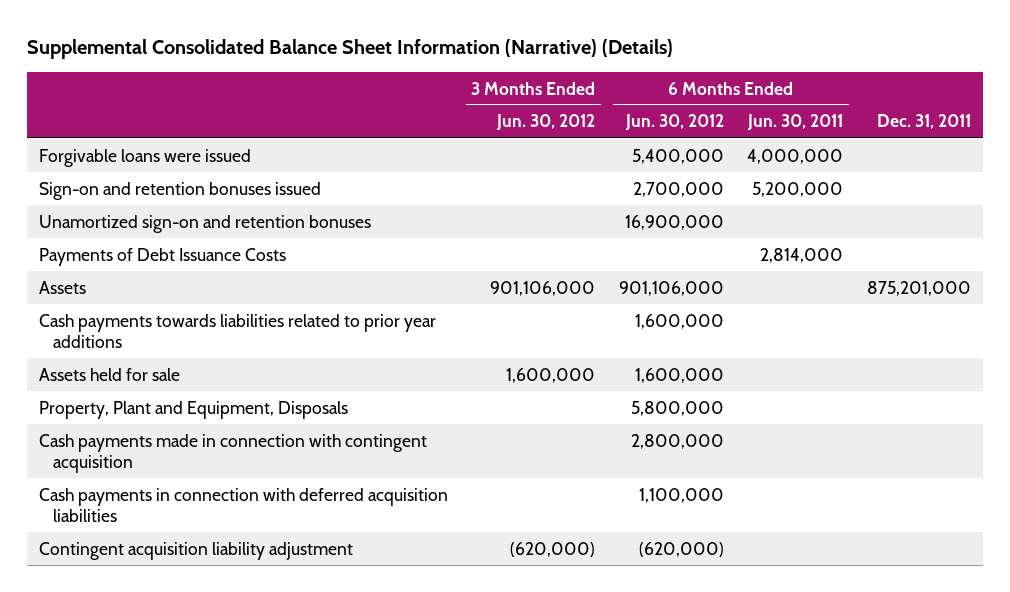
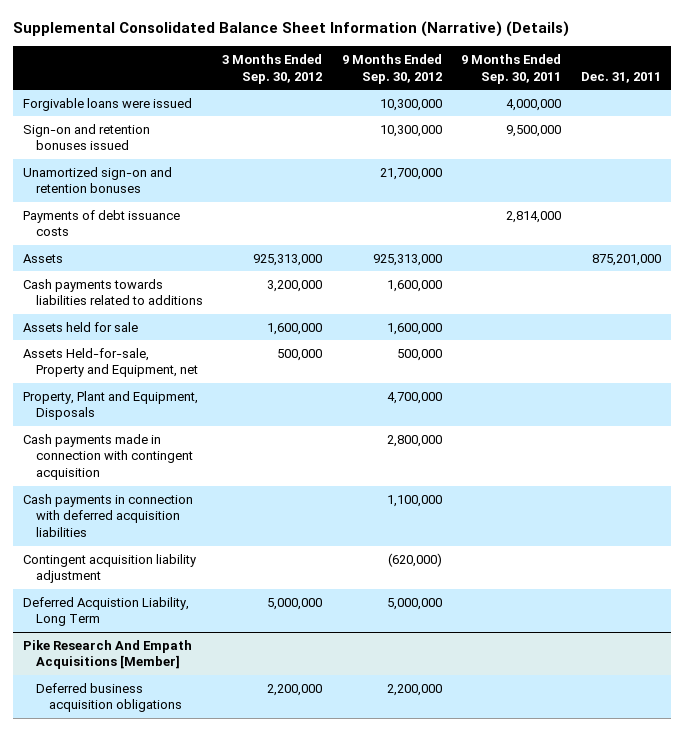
- | 3 Months Ended Jun. 30, 2012 | 6 Months Ended Jun. 30, 2012 | 6 Months Ended Jun. 30, 2011 | Dec. 31, 2011
+ | 3 Months Ended Sep. 30, 2012 | 9 Months Ended Sep. 30, 2012 | 9 Months Ended Sep. 30, 2011 | Dec. 31, 2011
- Payments of Debt Issuance Costs | | | 2,814,000 |
+ Payments of debt issuance costs | | | 2,814,000 |
- Cash payments towards liabilities related to prior year additions | | 1,600,000 | |
+ Cash payments towards liabilities related to additions | 3,200,000 | 1,600,000 | |
+ Assets Held-for-sale, Property and Equipment, net | 500,000 | 500,000 | |
+ Deferred Acquistion Liability, Long Term | 5,000,000 | 5,000,000 | |
+ Pike Research And Empath Acquisitions [Member]
+ Deferred business acquisition obligations | 2,200,000 | 2,200,000 | |

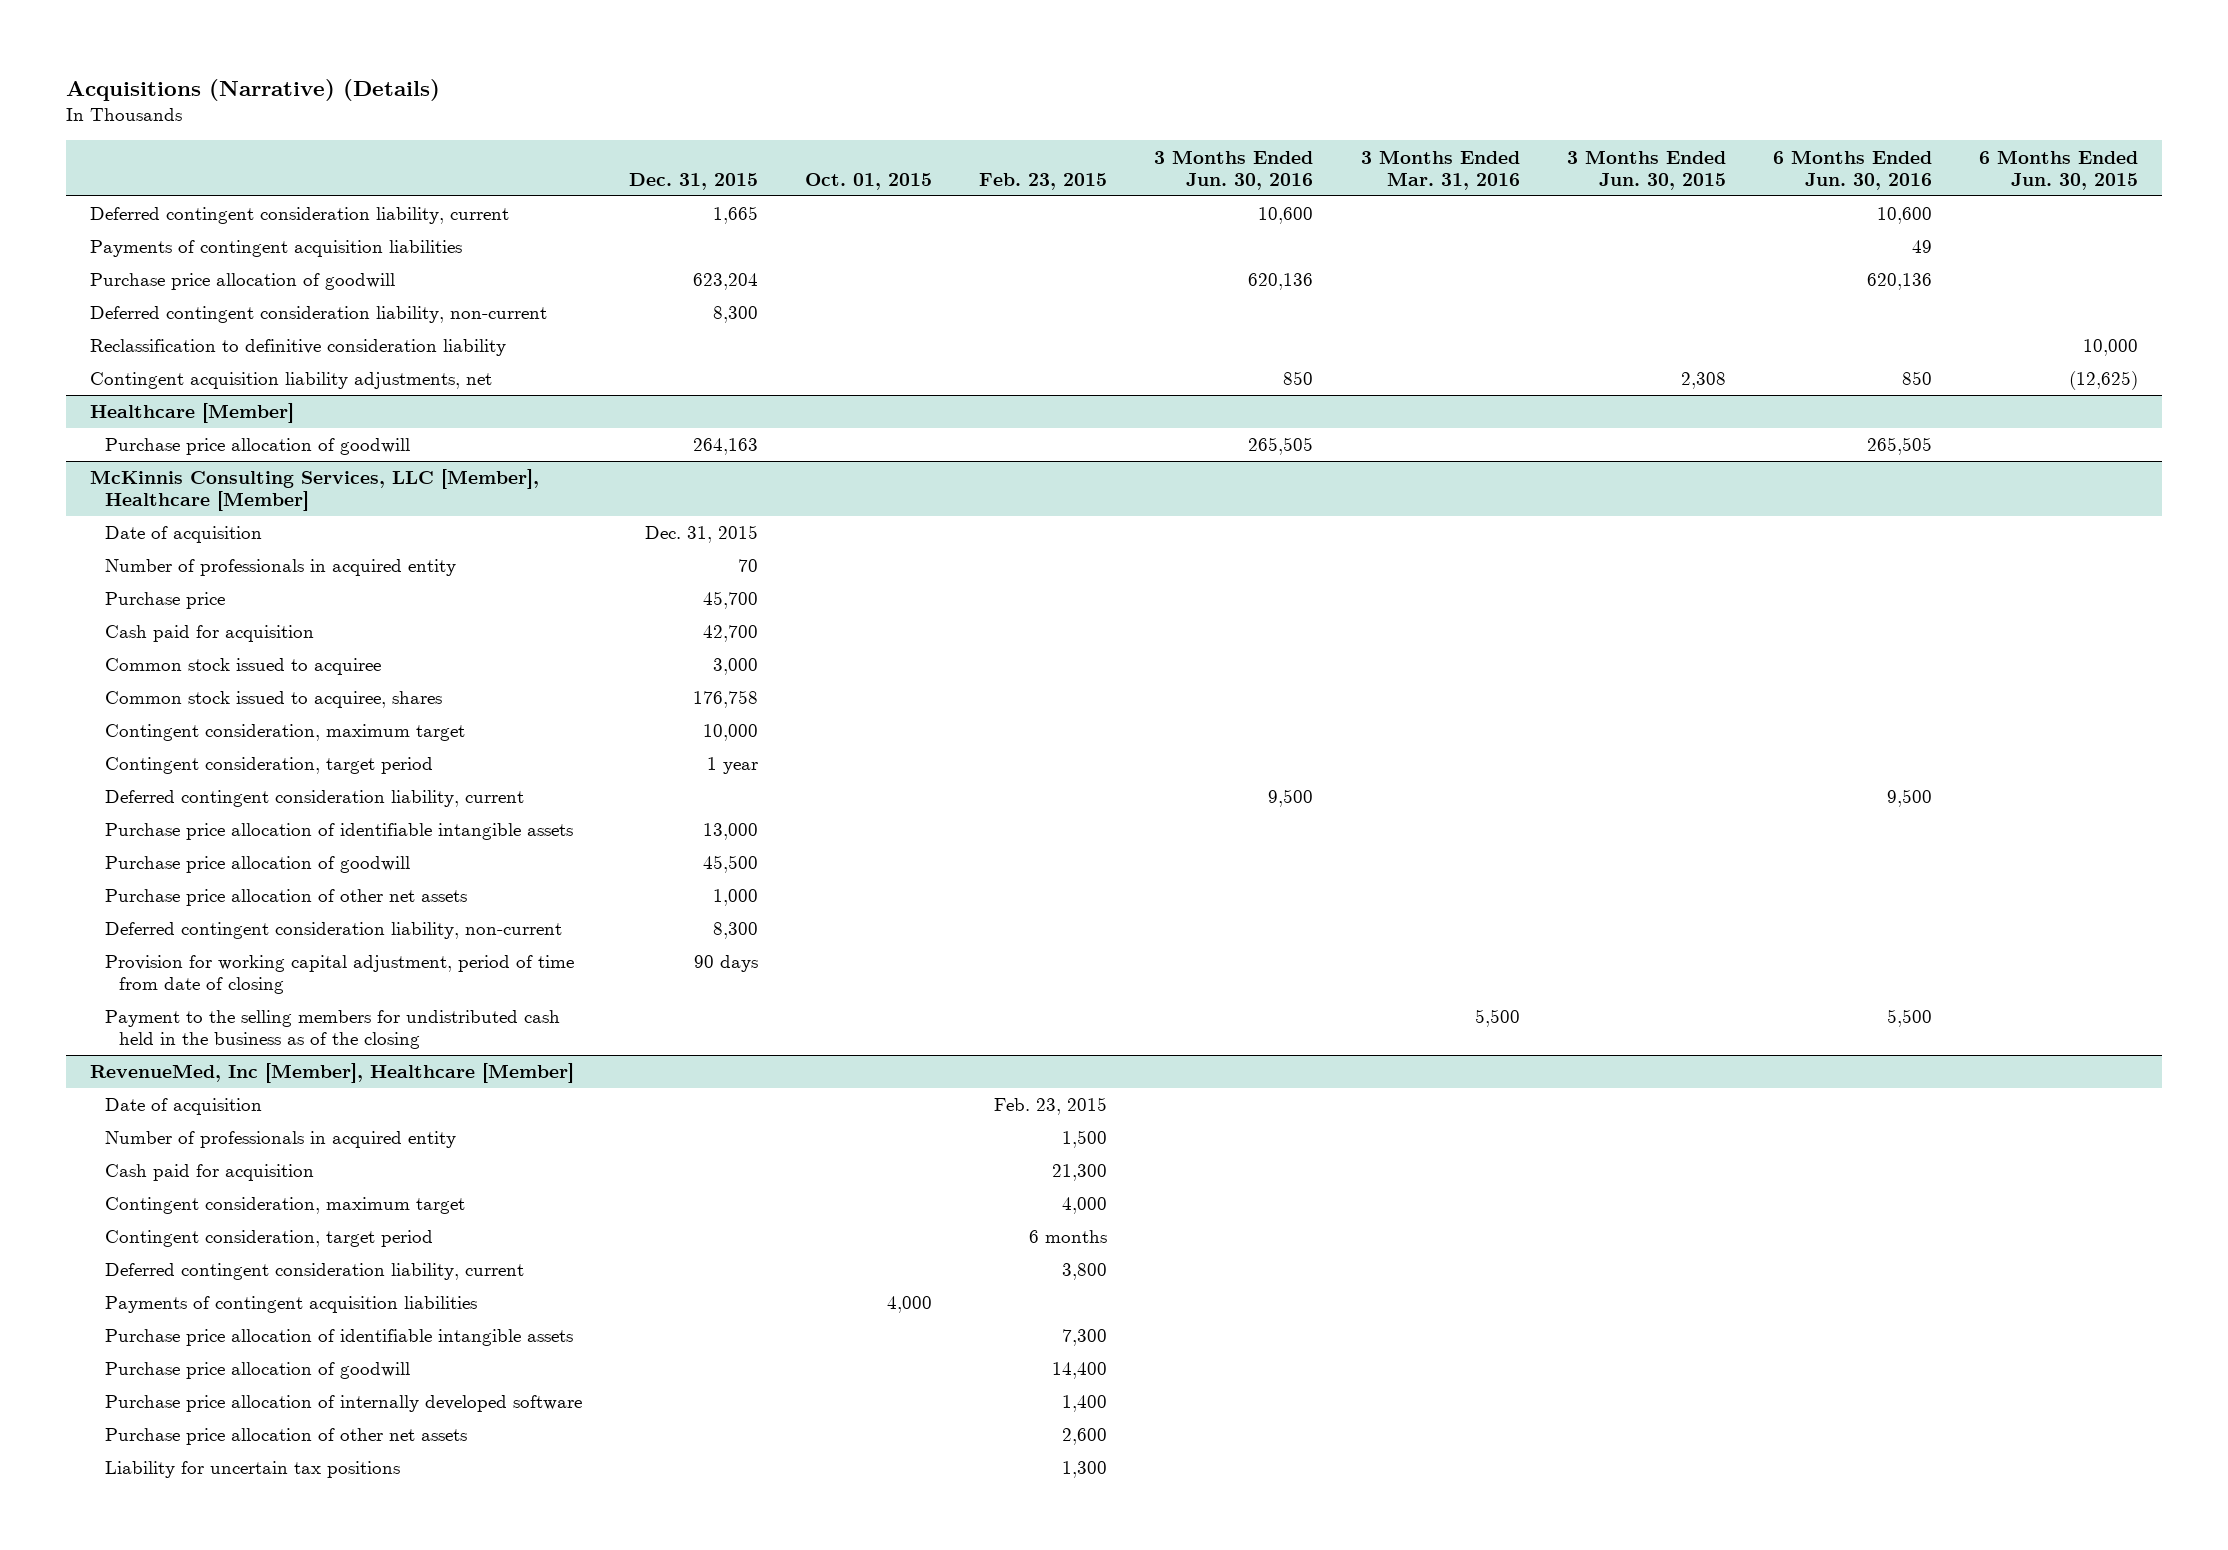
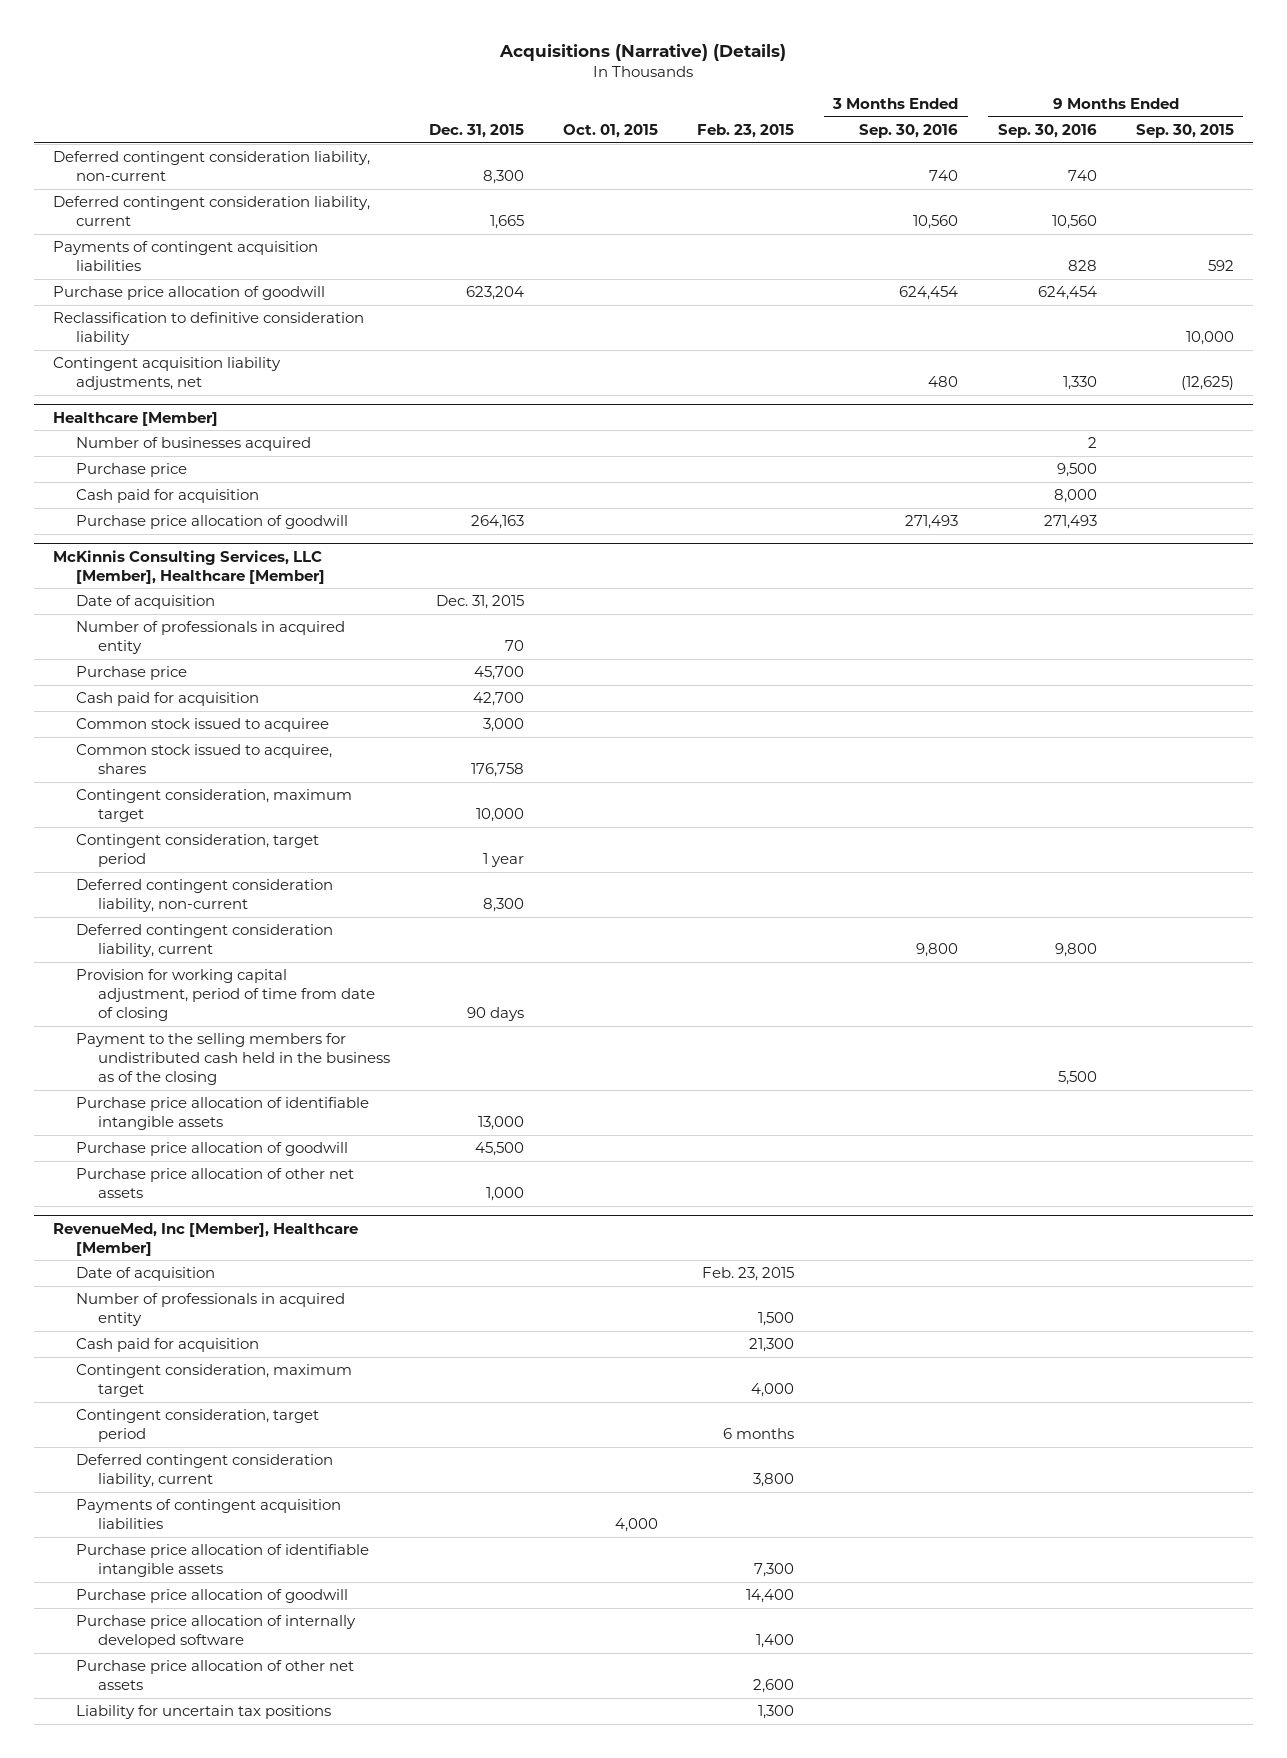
- | Dec. 31, 2015 | Oct. 01, 2015 | Feb. 23, 2015 | 3 Months Ended Jun. 30, 2016 | 3 Months Ended Mar. 31, 2016 | 3 Months Ended Jun. 30, 2015 | 6 Months Ended Jun. 30, 2016 | 6 Months Ended Jun. 30, 2015
+ | Dec. 31, 2015 | Oct. 01, 2015 | Feb. 23, 2015 | 3 Months Ended Sep. 30, 2016 | 9 Months Ended Sep. 30, 2016 | 9 Months Ended Sep. 30, 2015
moved up: Deferred contingent consideration liability, non-current | 8,300 | | | 740 | 740 |
@ Healthcare [Member]
+ Number of businesses acquired | | | | | 2 |
+ Purchase price | | | | | 9,500 |
+ Cash paid for acquisition | | | | | 8,000 |
@ McKinnis Consulting Services, LLC [Member], Healthcare [Member]
moved up: Deferred contingent consideration liability, non-current | 8,300 | | | | |
moved up: Provision for working capital adjustment, period of time from date of closing | 90 days | | | | |
moved up: Payment to the selling members for undistributed cash held in the business as of the closing | | | | | 5,500 |

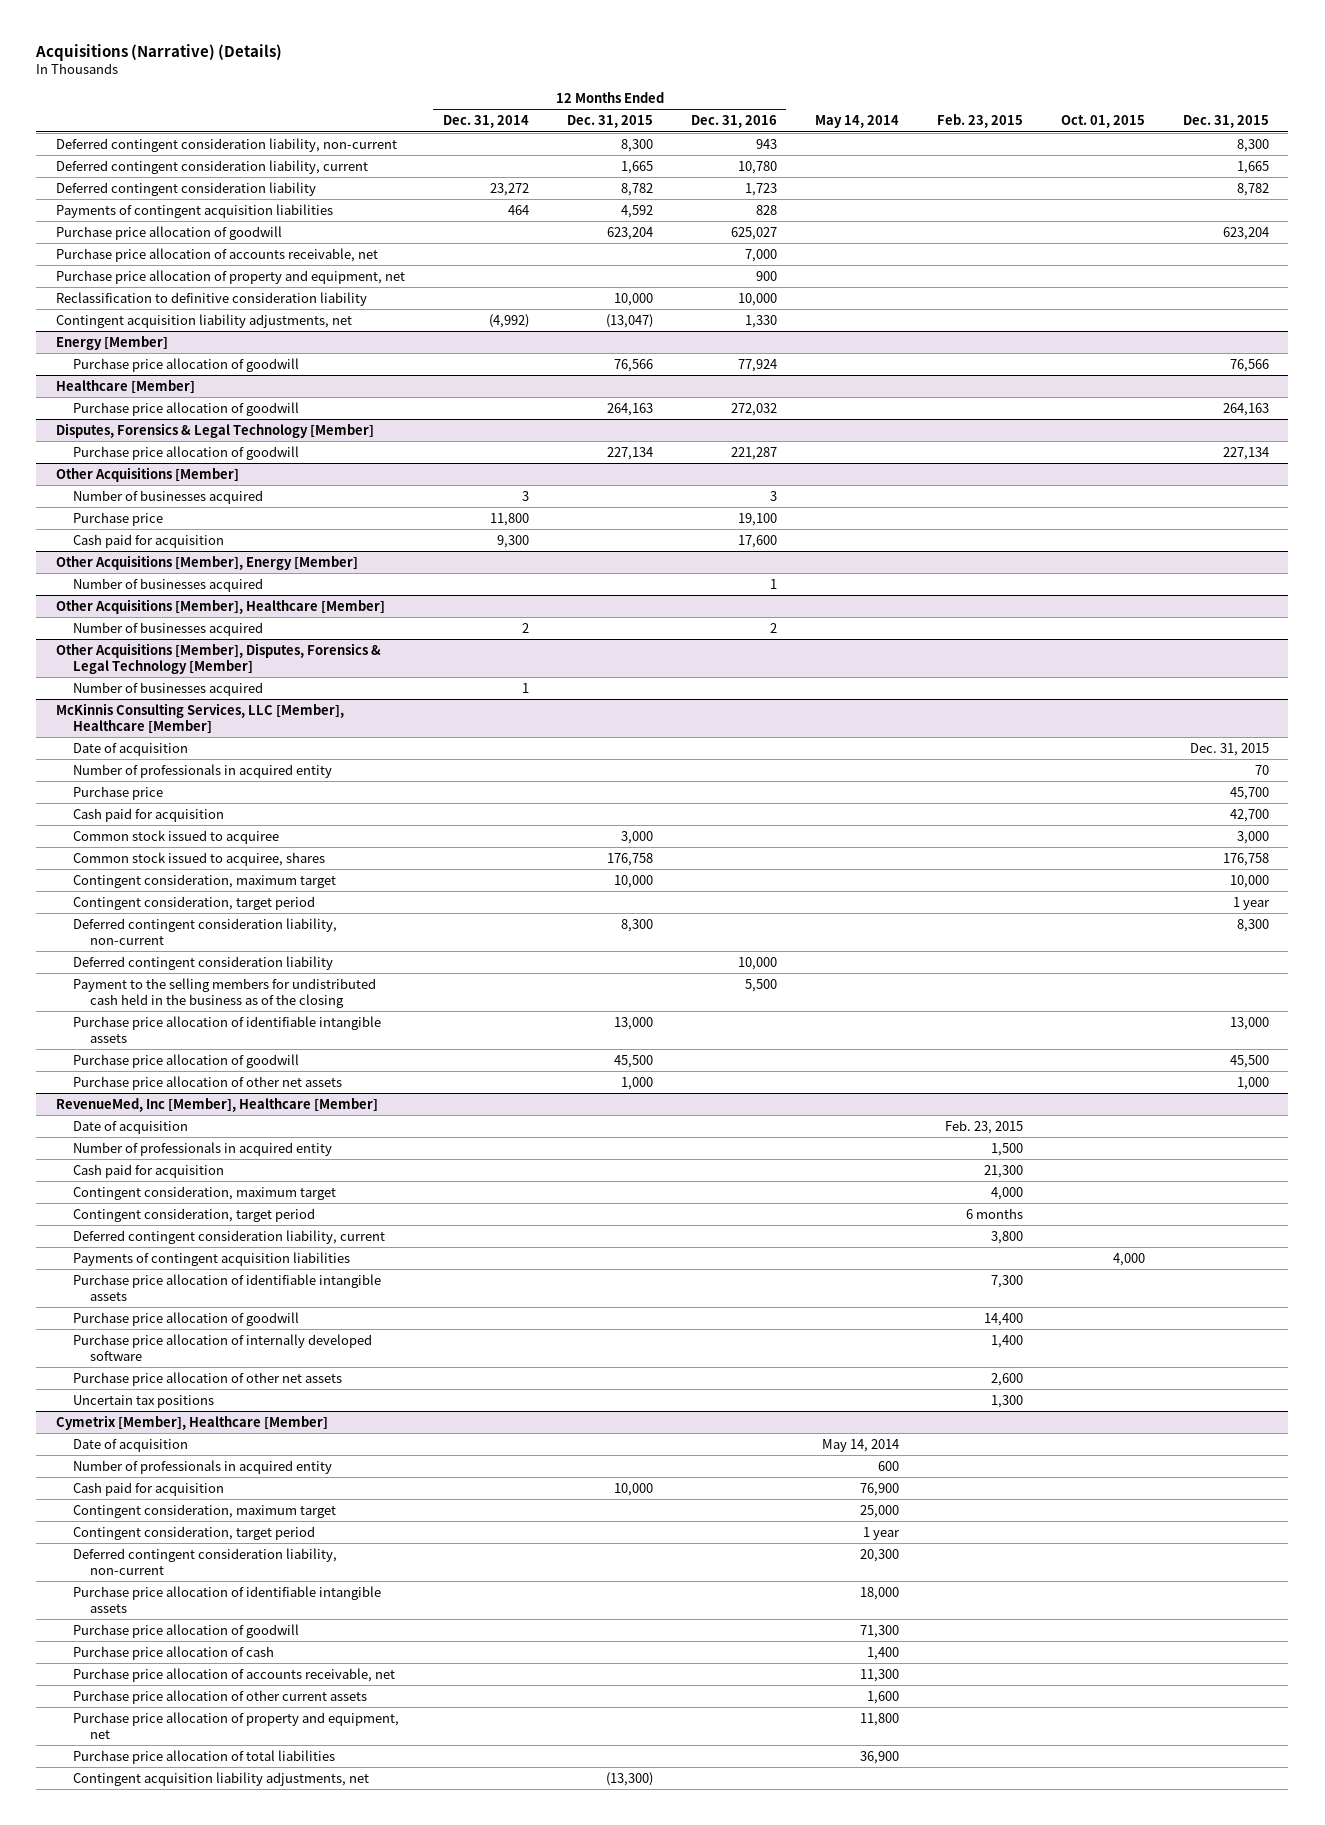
- | Dec. 31, 2015 | Oct. 01, 2015 | Feb. 23, 2015 | 3 Months Ended Sep. 30, 2016 | 9 Months Ended Sep. 30, 2016 | 9 Months Ended Sep. 30, 2015
+ | 12 Months Ended Dec. 31, 2014 | 12 Months Ended Dec. 31, 2015 | 12 Months Ended Dec. 31, 2016 | May 14, 2014 | Feb. 23, 2015 | Oct. 01, 2015 | Dec. 31, 2015
+ Deferred contingent consideration liability | 23,272 | 8,782 | 1,723 | | | | 8,782
+ Purchase price allocation of accounts receivable, net | | | 7,000 | | | |
+ Purchase price allocation of property and equipment, net | | | 900 | | | |
+ Energy [Member]
+ Purchase price allocation of goodwill | | 76,566 | 77,924 | | | | 76,566
@ Healthcare [Member]
- Number of businesses acquired | | | | | 2 |
- Purchase price | | | | | 9,500 |
- Cash paid for acquisition | | | | | 8,000 |
+ Disputes, Forensics & Legal Technology [Member]
+ Purchase price allocation of goodwill | | 227,134 | 221,287 | | | | 227,134
+ Other Acquisitions [Member]
+ Number of businesses acquired | 3 | | 3 | | | |
+ Purchase price | 11,800 | | 19,100 | | | |
+ Cash paid for acquisition | 9,300 | | 17,600 | | | |
+ Other Acquisitions [Member], Energy [Member]
+ Number of businesses acquired | | | 1 | | | |
+ Other Acquisitions [Member], Healthcare [Member]
+ Number of businesses acquired | 2 | | 2 | | | |
+ Other Acquisitions [Member], Disputes, Forensics & Legal Technology [Member]
+ Number of businesses acquired | 1 | | | | | |
@ McKinnis Consulting Services, LLC [Member], Healthcare [Member]
- Deferred contingent consideration liability, current | | | | 9,800 | 9,800 |
- Provision for working capital adjustment, period of time from date of closing | 90 days | | | | |
+ Deferred contingent consideration liability | | | 10,000 | | | |
@ RevenueMed, Inc [Member], Healthcare [Member]
- Liability for uncertain tax positions | | | 1,300 | | |
+ Uncertain tax positions | | | | | 1,300 | |
+ Cymetrix [Member], Healthcare [Member]
+ Date of acquisition | | | | May 14, 2014 | | |
+ Number of professionals in acquired entity | | | | 600 | | |
+ Cash paid for acquisition | | 10,000 | | 76,900 | | |
+ Contingent consideration, maximum target | | | | 25,000 | | |
+ Contingent consideration, target period | | | | 1 year | | |
+ Deferred contingent consideration liability, non-current | | | | 20,300 | | |
+ Purchase price allocation of identifiable intangible assets | | | | 18,000 | | |
+ Purchase price allocation of goodwill | | | | 71,300 | | |
+ Purchase price allocation of cash | | | | 1,400 | | |
+ Purchase price allocation of accounts receivable, net | | | | 11,300 | | |
+ Purchase price allocation of other current assets | | | | 1,600 | | |
+ Purchase price allocation of property and equipment, net | | | | 11,800 | | |
+ Purchase price allocation of total liabilities | | | | 36,900 | | |
+ Contingent acquisition liability adjustments, net | | (13,300) | | | | |

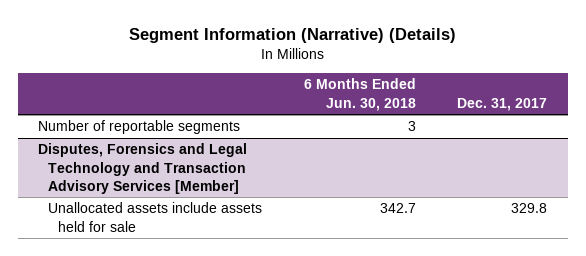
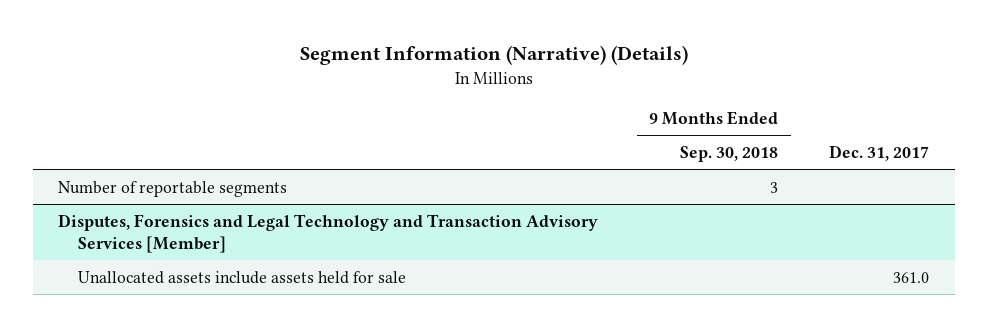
- | 6 Months Ended Jun. 30, 2018 | Dec. 31, 2017
+ | 9 Months Ended Sep. 30, 2018 | Dec. 31, 2017
@ Disputes, Forensics and Legal Technology and Transaction Advisory Services [Member]
- Unallocated assets include assets held for sale | 342.7 | 329.8
+ Unallocated assets include assets held for sale | | 361.0

